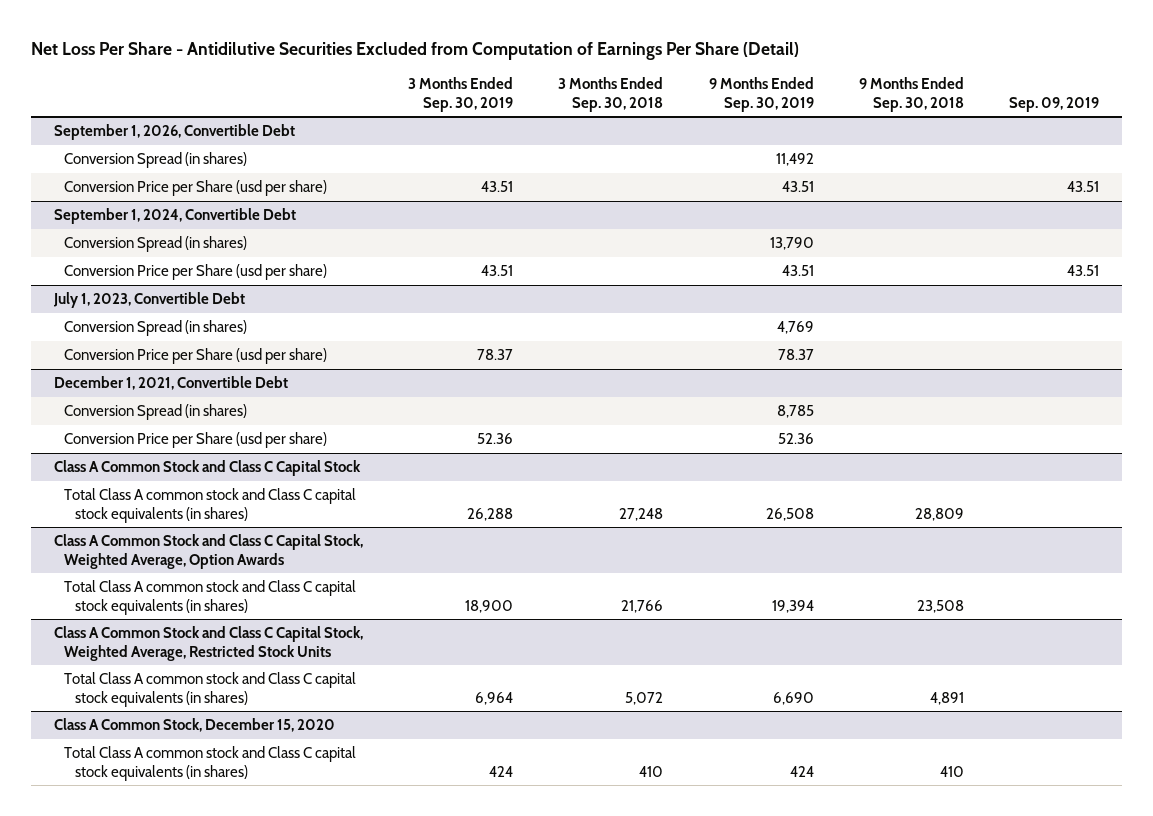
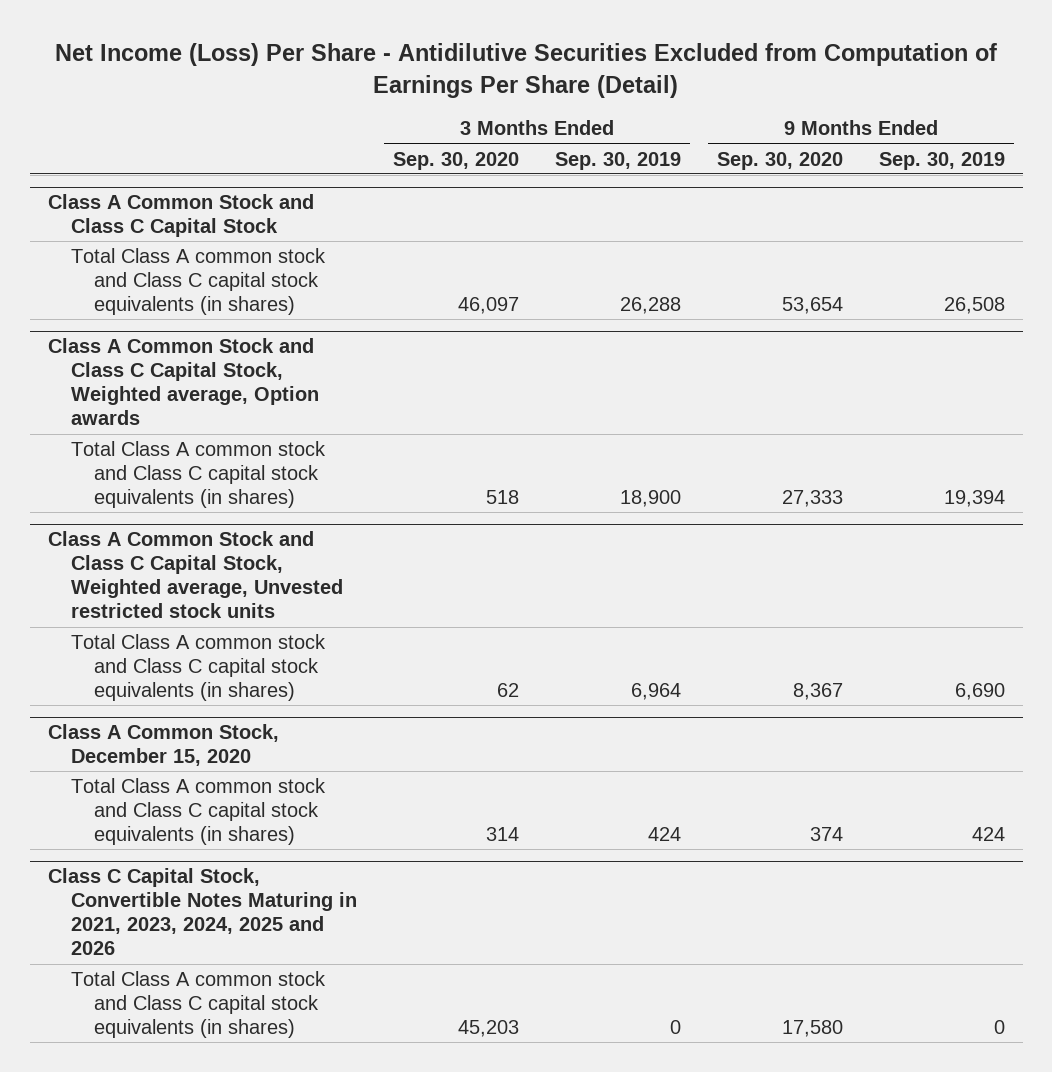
- Net Loss Per Share - Antidilutive Securities Excluded from Computation of Earnings Per Share (Detail)
+ Net Income (Loss) Per Share - Antidilutive Securities Excluded from Computation of Earnings Per Share (Detail)
- | 3 Months Ended Sep. 30, 2019 | 3 Months Ended Sep. 30, 2018 | 9 Months Ended Sep. 30, 2019 | 9 Months Ended Sep. 30, 2018 | Sep. 09, 2019
+ | 3 Months Ended Sep. 30, 2020 | 3 Months Ended Sep. 30, 2019 | 9 Months Ended Sep. 30, 2020 | 9 Months Ended Sep. 30, 2019
- September 1, 2026, Convertible Debt
- Conversion Spread (in shares) | | | 11,492 | |
- Conversion Price per Share (usd per share) | 43.51 | | 43.51 | | 43.51
- September 1, 2024, Convertible Debt
- Conversion Spread (in shares) | | | 13,790 | |
- Conversion Price per Share (usd per share) | 43.51 | | 43.51 | | 43.51
- July 1, 2023, Convertible Debt
- Conversion Spread (in shares) | | | 4,769 | |
- Conversion Price per Share (usd per share) | 78.37 | | 78.37 | |
- December 1, 2021, Convertible Debt
- Conversion Spread (in shares) | | | 8,785 | |
- Conversion Price per Share (usd per share) | 52.36 | | 52.36 | |
- Class A Common Stock and Class C Capital Stock, Weighted Average, Option Awards
+ Class A Common Stock and Class C Capital Stock, Weighted average, Option awards
- Class A Common Stock and Class C Capital Stock, Weighted Average, Restricted Stock Units
+ Class A Common Stock and Class C Capital Stock, Weighted average, Unvested restricted stock units
+ Class C Capital Stock, Convertible Notes Maturing in 2021, 2023, 2024, 2025 and 2026
+ Total Class A common stock and Class C capital stock equivalents (in shares) | 45,203 | 0 | 17,580 | 0

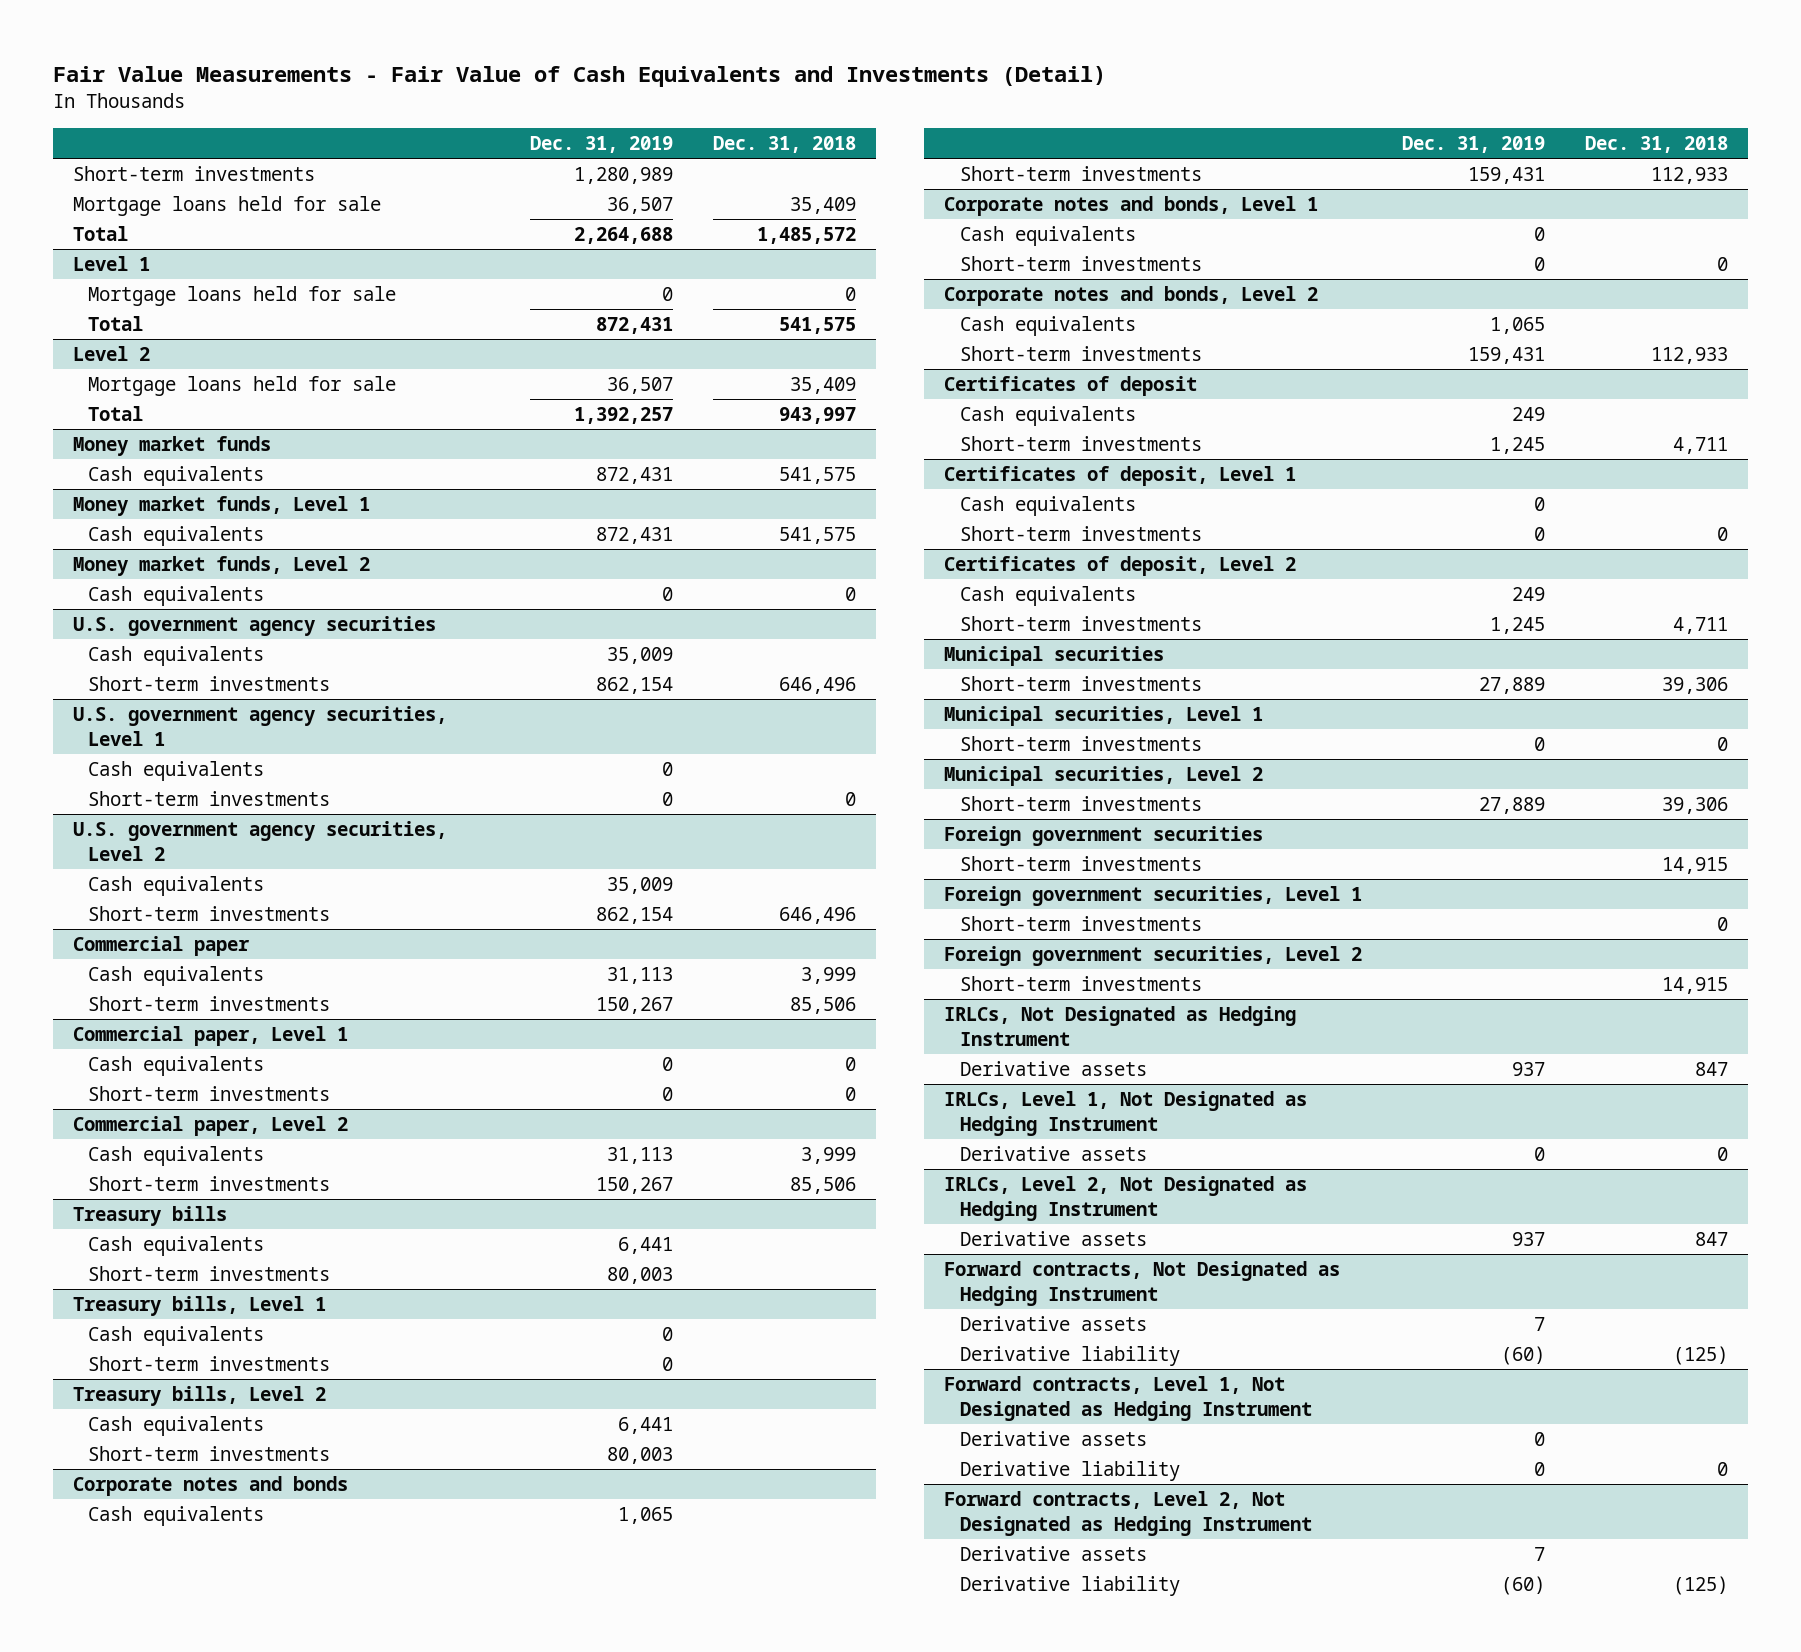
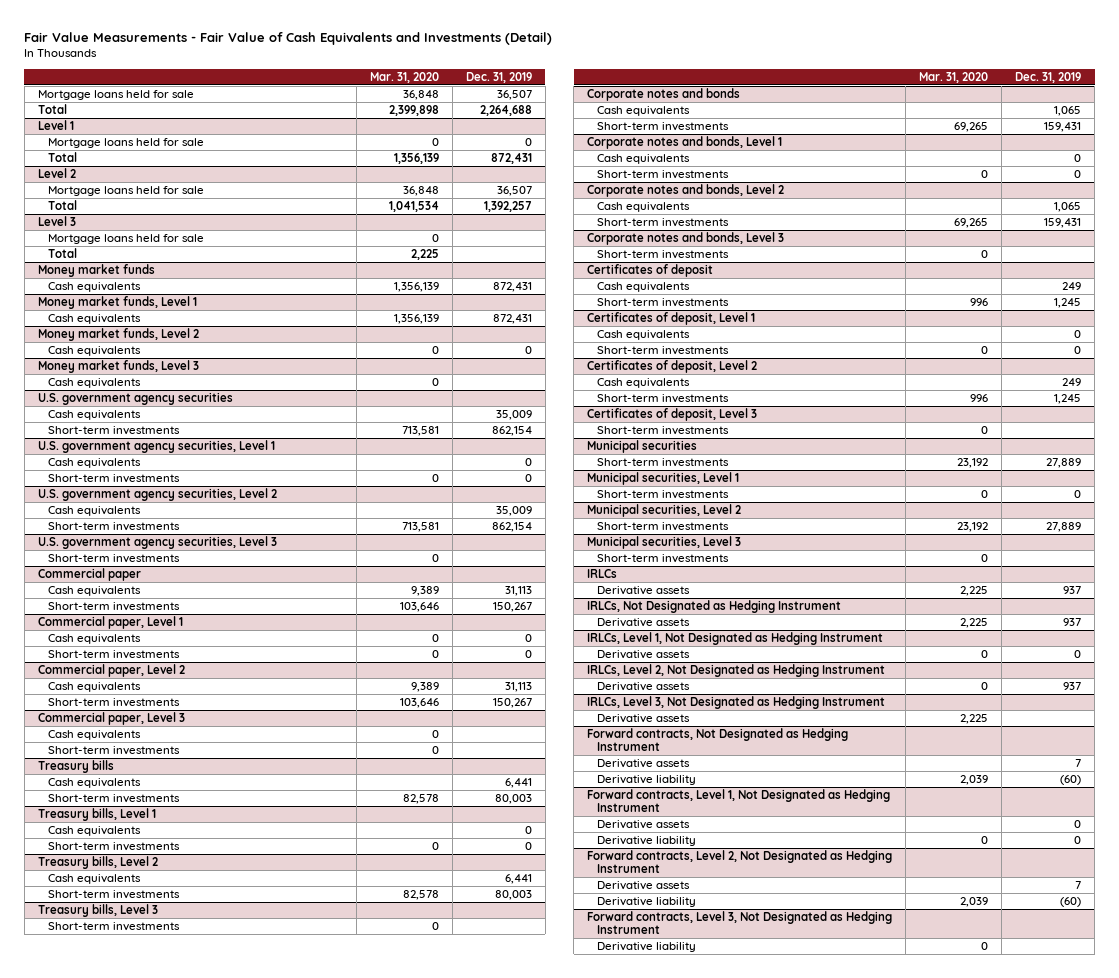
- | Dec. 31, 2019 | Dec. 31, 2018
+ | Mar. 31, 2020 | Dec. 31, 2019
- Short-term investments | 1,280,989 |
+ Level 3
+ Mortgage loans held for sale | 0 |
+ Total | 2,225 |
+ Money market funds, Level 3
+ Cash equivalents | 0 |
+ U.S. government agency securities, Level 3
+ Short-term investments | 0 |
+ Commercial paper, Level 3
+ Cash equivalents | 0 |
+ Short-term investments | 0 |
+ Treasury bills, Level 3
+ Short-term investments | 0 |
+ Corporate notes and bonds, Level 3
+ Short-term investments | 0 |
+ Certificates of deposit, Level 3
+ Short-term investments | 0 |
- Foreign government securities
- Short-term investments | | 14,915
- Foreign government securities, Level 1
- Short-term investments | | 0
- Foreign government securities, Level 2
+ Municipal securities, Level 3
+ IRLCs
+ Derivative assets | 2,225 | 937
+ IRLCs, Level 3, Not Designated as Hedging Instrument
+ Derivative assets | 2,225 |
+ Forward contracts, Level 3, Not Designated as Hedging Instrument
+ Derivative liability | 0 |

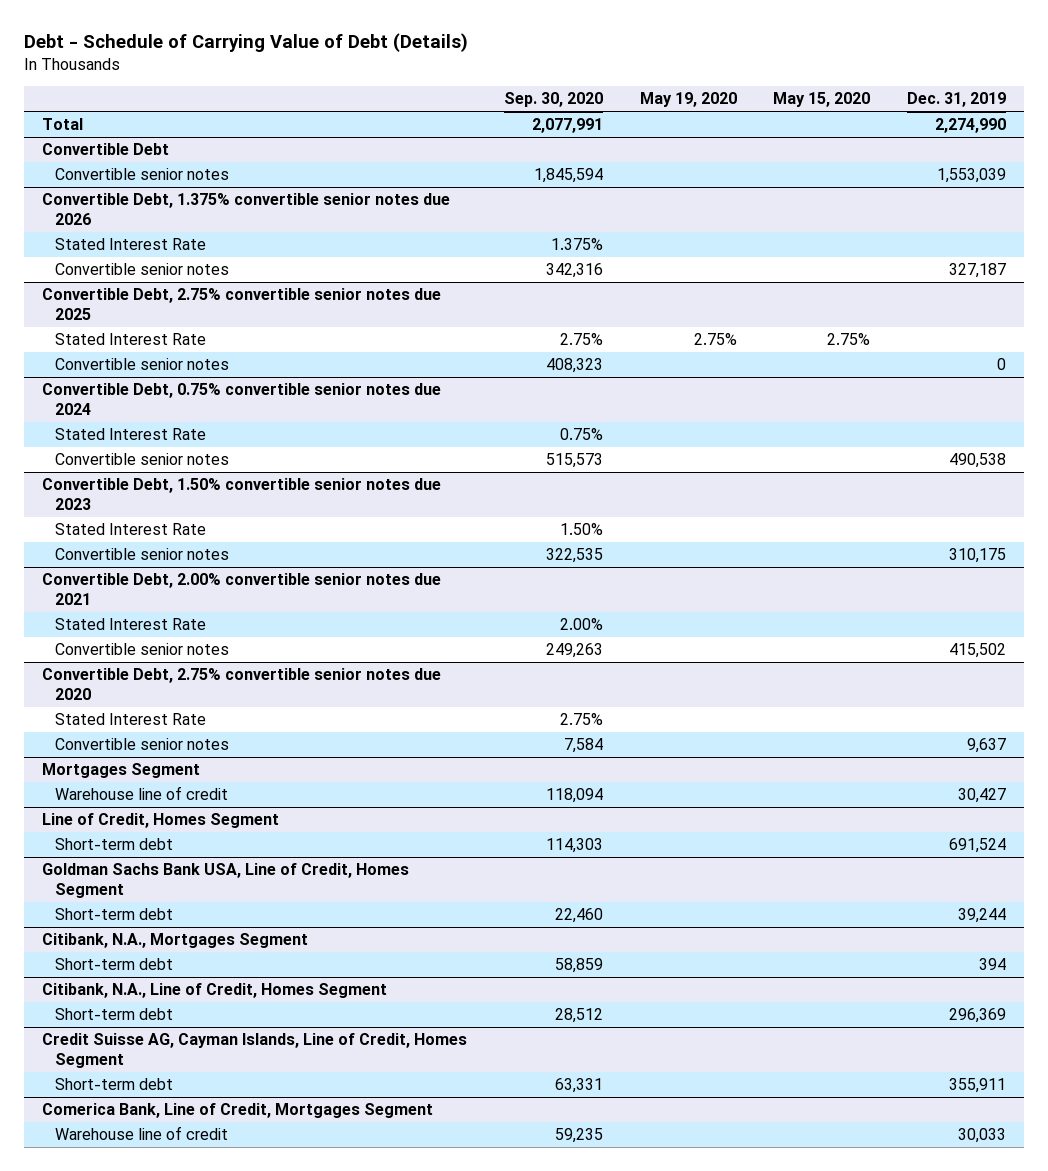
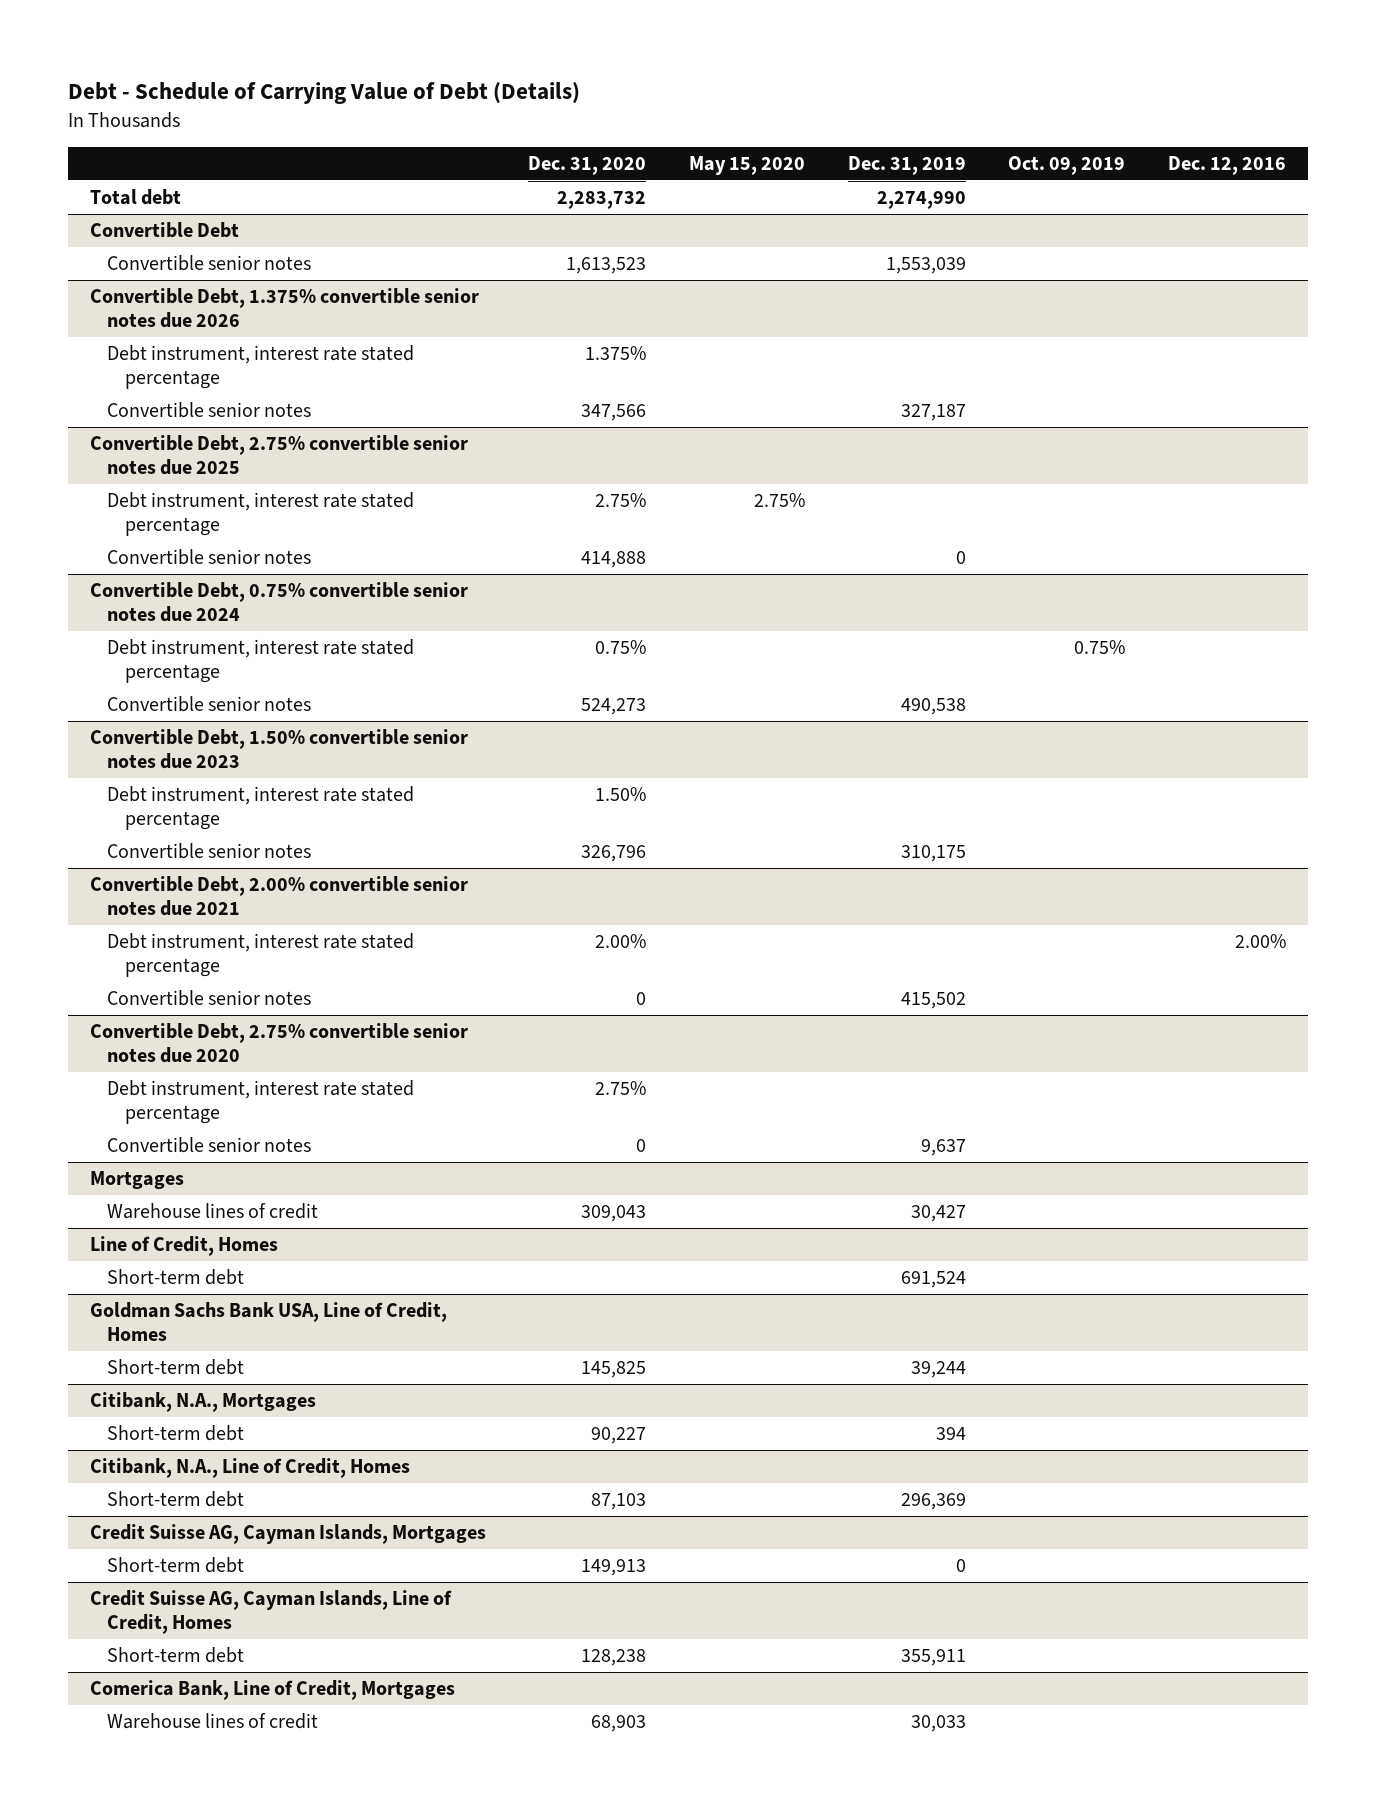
- | Sep. 30, 2020 | May 19, 2020 | May 15, 2020 | Dec. 31, 2019
+ | Dec. 31, 2020 | May 15, 2020 | Dec. 31, 2019 | Oct. 09, 2019 | Dec. 12, 2016
- Total | 2,077,991 | | | 2,274,990
+ Total debt | 2,283,732 | | 2,274,990 | |
@ Convertible Debt, 1.375% convertible senior notes due 2026
- Stated Interest Rate | 1.375% | | |
+ Debt instrument, interest rate stated percentage | 1.375% | | | |
@ Convertible Debt, 2.75% convertible senior notes due 2025
- Stated Interest Rate | 2.75% | 2.75% | 2.75% |
+ Debt instrument, interest rate stated percentage | 2.75% | 2.75% | | |
@ Convertible Debt, 0.75% convertible senior notes due 2024
- Stated Interest Rate | 0.75% | | |
+ Debt instrument, interest rate stated percentage | 0.75% | | | 0.75% |
@ Convertible Debt, 1.50% convertible senior notes due 2023
- Stated Interest Rate | 1.50% | | |
+ Debt instrument, interest rate stated percentage | 1.50% | | | |
@ Convertible Debt, 2.00% convertible senior notes due 2021
- Stated Interest Rate | 2.00% | | |
+ Debt instrument, interest rate stated percentage | 2.00% | | | | 2.00%
@ Convertible Debt, 2.75% convertible senior notes due 2020
- Stated Interest Rate | 2.75% | | |
+ Debt instrument, interest rate stated percentage | 2.75% | | | |
- Mortgages Segment
- Warehouse line of credit | 118,094 | | | 30,427
- Line of Credit, Homes Segment
+ Mortgages
+ Warehouse lines of credit | 309,043 | | 30,427 | |
+ Line of Credit, Homes
- Goldman Sachs Bank USA, Line of Credit, Homes Segment
+ Goldman Sachs Bank USA, Line of Credit, Homes
- Citibank, N.A., Mortgages Segment
+ Citibank, N.A., Mortgages
- Citibank, N.A., Line of Credit, Homes Segment
+ Citibank, N.A., Line of Credit, Homes
- Credit Suisse AG, Cayman Islands, Line of Credit, Homes Segment
+ Credit Suisse AG, Cayman Islands, Mortgages
+ Short-term debt | 149,913 | | 0 | |
+ Credit Suisse AG, Cayman Islands, Line of Credit, Homes
- Comerica Bank, Line of Credit, Mortgages Segment
- Warehouse line of credit | 59,235 | | | 30,033
+ Comerica Bank, Line of Credit, Mortgages
+ Warehouse lines of credit | 68,903 | | 30,033 | |

